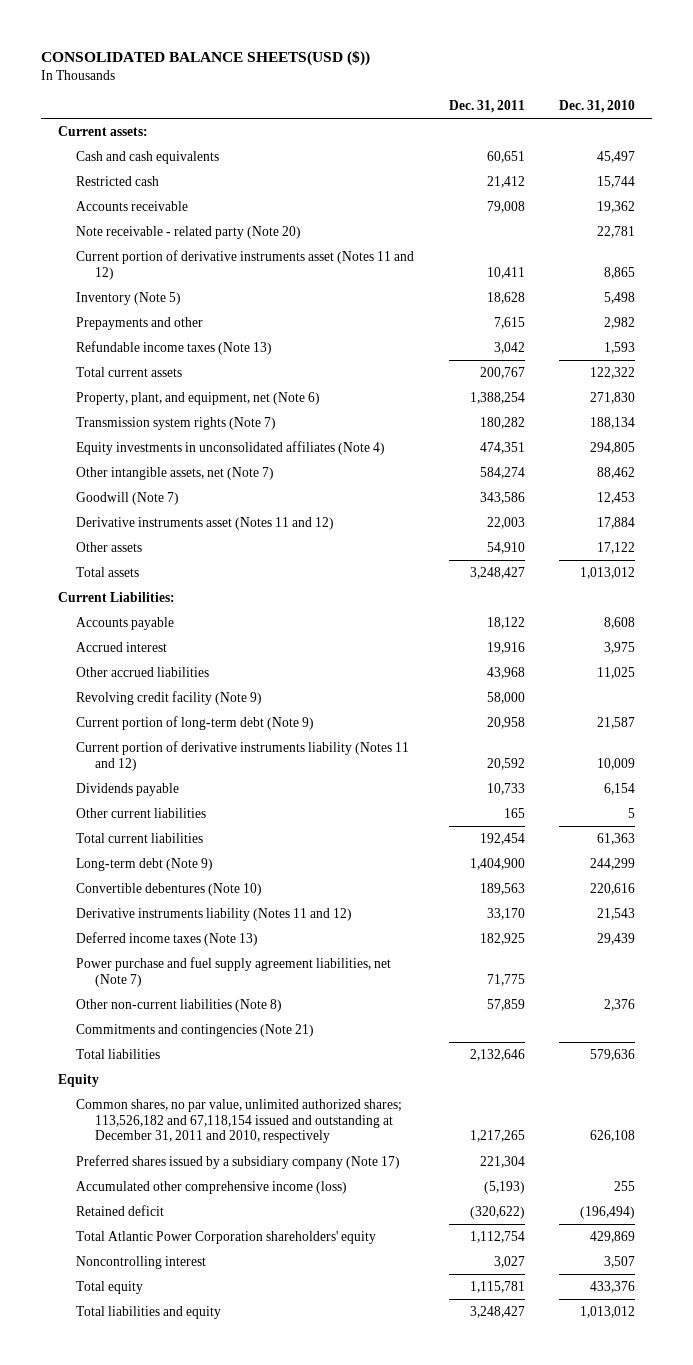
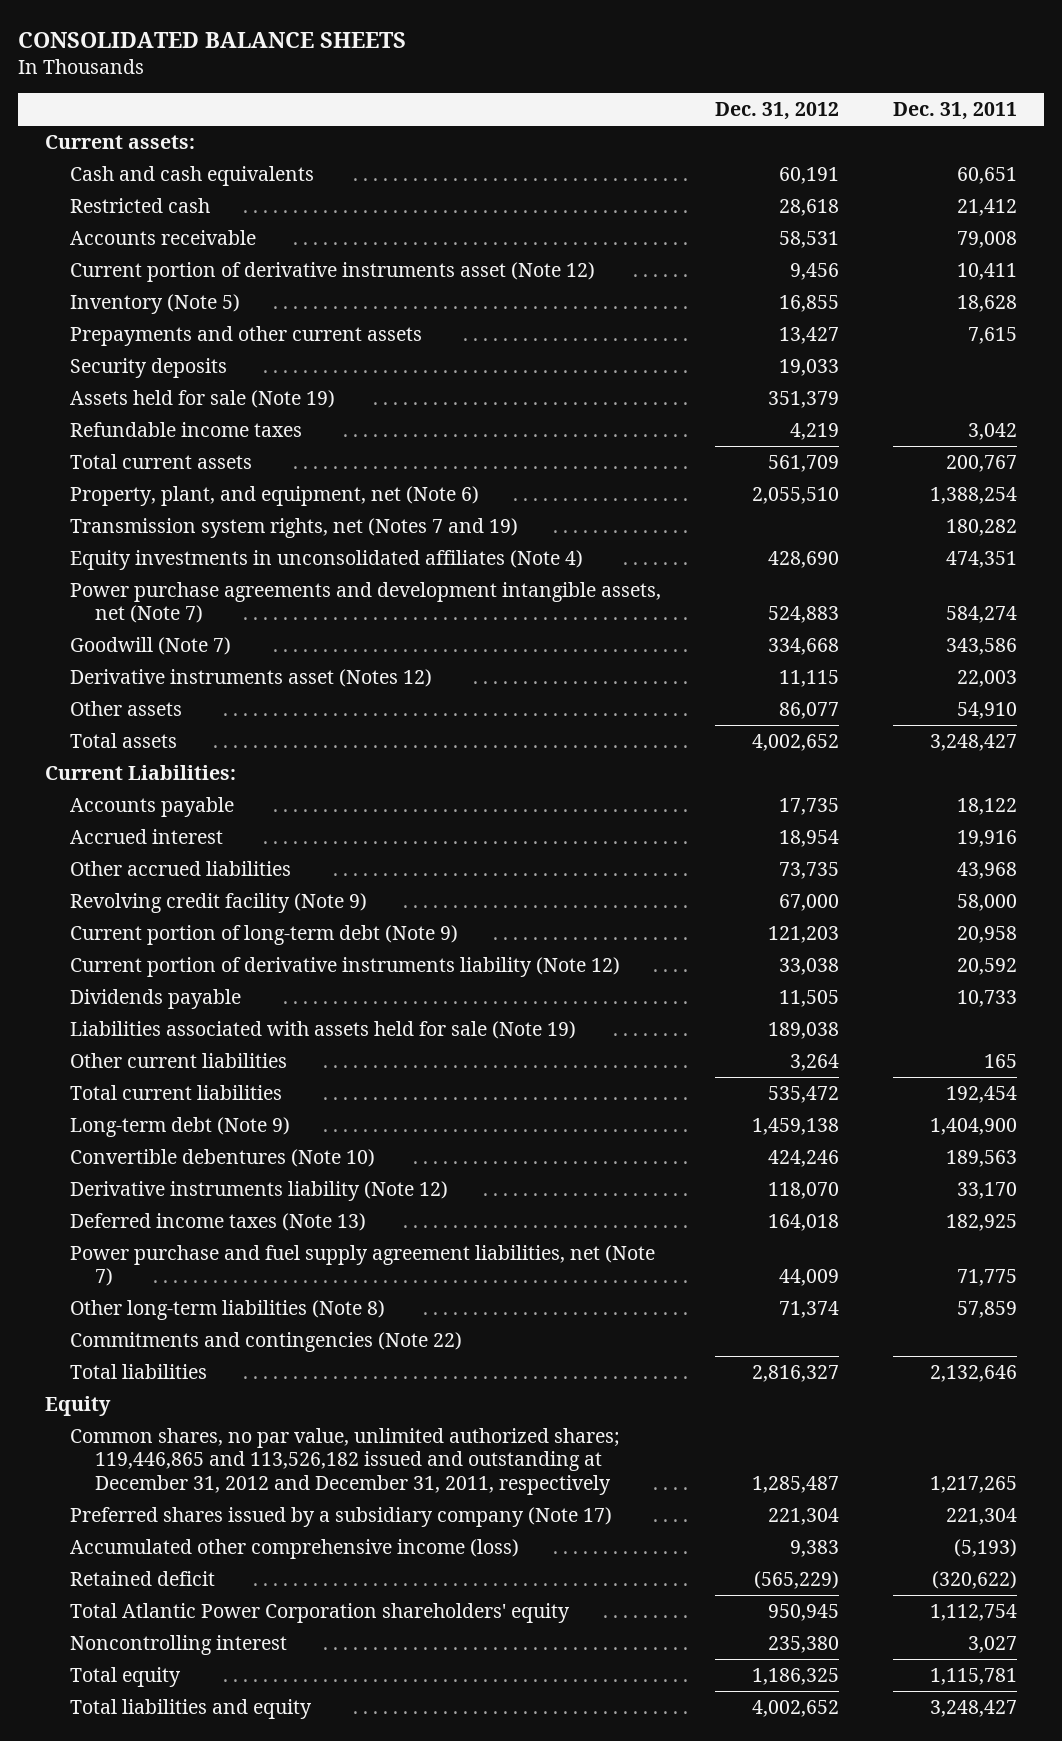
- CONSOLIDATED BALANCE SHEETS(USD ($))
+ CONSOLIDATED BALANCE SHEETS
- | Dec. 31, 2011 | Dec. 31, 2010
+ | Dec. 31, 2012 | Dec. 31, 2011
- Note receivable - related party (Note 20) | | 22,781
- Current portion of derivative instruments asset (Notes 11 and 12) | 10,411 | 8,865
+ Current portion of derivative instruments asset (Note 12) | 9,456 | 10,411
- Prepayments and other | 7,615 | 2,982
- Refundable income taxes (Note 13) | 3,042 | 1,593
+ Prepayments and other current assets | 13,427 | 7,615
+ Security deposits | 19,033 |
+ Assets held for sale (Note 19) | 351,379 |
+ Refundable income taxes | 4,219 | 3,042
- Transmission system rights (Note 7) | 180,282 | 188,134
+ Transmission system rights, net (Notes 7 and 19) | | 180,282
- Other intangible assets, net (Note 7) | 584,274 | 88,462
+ Power purchase agreements and development intangible assets, net (Note 7) | 524,883 | 584,274
- Derivative instruments asset (Notes 11 and 12) | 22,003 | 17,884
+ Derivative instruments asset (Notes 12) | 11,115 | 22,003
- Current portion of derivative instruments liability (Notes 11 and 12) | 20,592 | 10,009
+ Current portion of derivative instruments liability (Note 12) | 33,038 | 20,592
+ Liabilities associated with assets held for sale (Note 19) | 189,038 |
- Derivative instruments liability (Notes 11 and 12) | 33,170 | 21,543
+ Derivative instruments liability (Note 12) | 118,070 | 33,170
- Other non-current liabilities (Note 8) | 57,859 | 2,376
- Commitments and contingencies (Note 21)
+ Other long-term liabilities (Note 8) | 71,374 | 57,859
+ Commitments and contingencies (Note 22)
- Common shares, no par value, unlimited authorized shares; 113,526,182 and 67,118,154 issued and outstanding at December 31, 2011 and 2010, respectively | 1,217,265 | 626,108
+ Common shares, no par value, unlimited authorized shares; 119,446,865 and 113,526,182 issued and outstanding at December 31, 2012 and December 31, 2011, respectively | 1,285,487 | 1,217,265

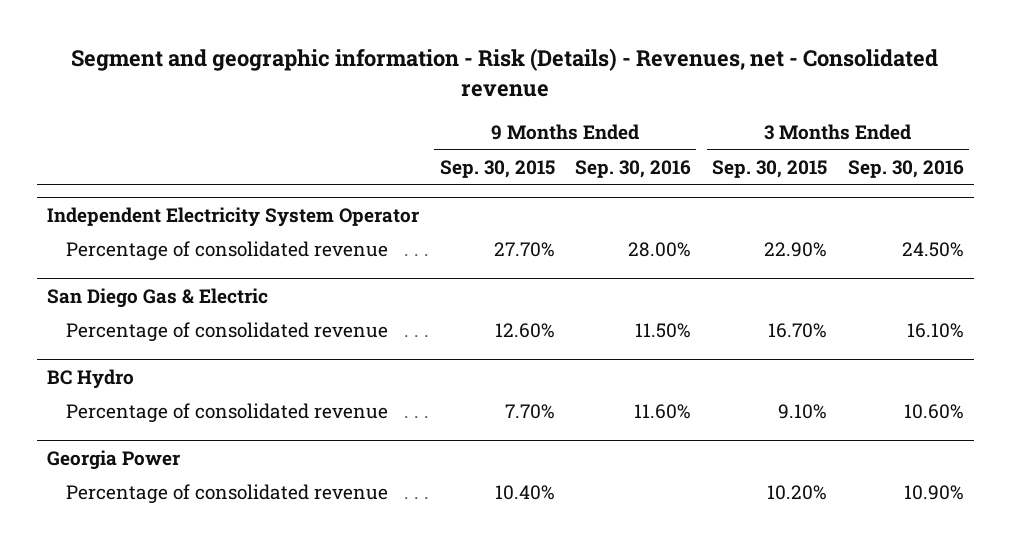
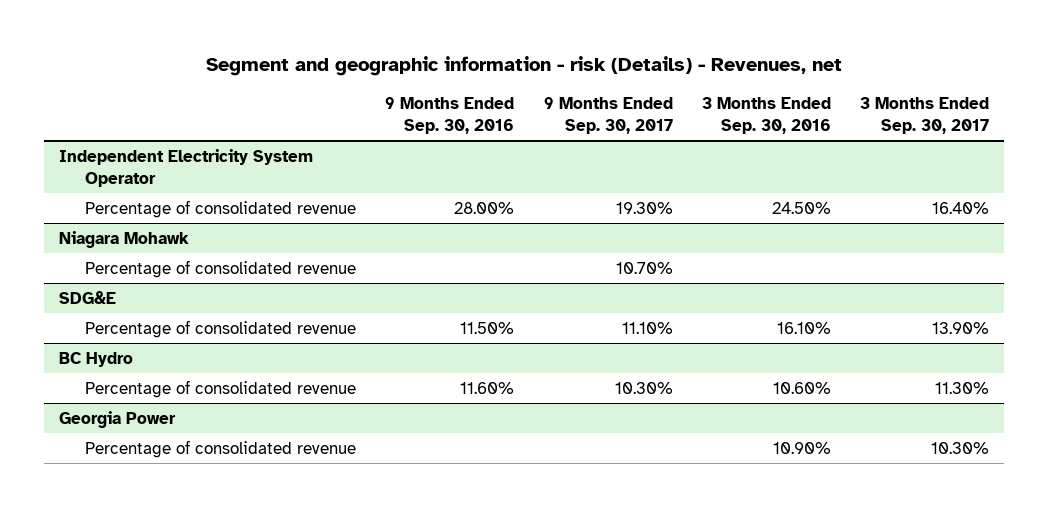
- Segment and geographic information - Risk (Details) - Revenues, net - Consolidated revenue
+ Segment and geographic information - risk (Details) - Revenues, net
- | 9 Months Ended Sep. 30, 2015 | 9 Months Ended Sep. 30, 2016 | 3 Months Ended Sep. 30, 2015 | 3 Months Ended Sep. 30, 2016
+ | 9 Months Ended Sep. 30, 2016 | 9 Months Ended Sep. 30, 2017 | 3 Months Ended Sep. 30, 2016 | 3 Months Ended Sep. 30, 2017
- San Diego Gas & Electric
+ Niagara Mohawk
+ Percentage of consolidated revenue | | 10.70% | |
+ SDG&E

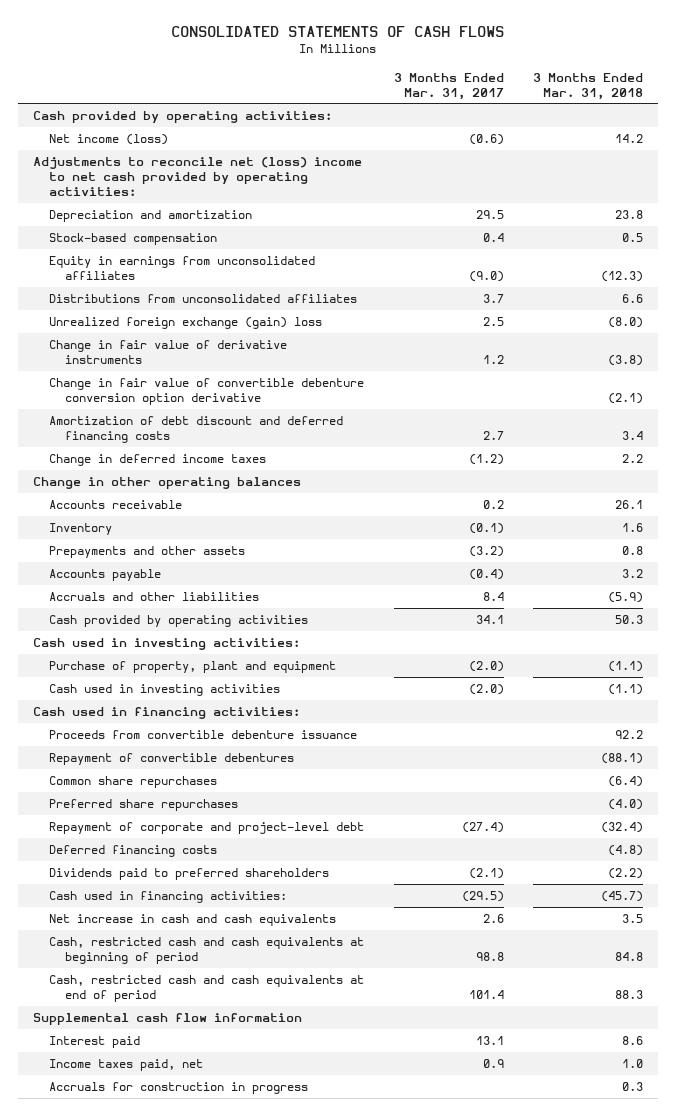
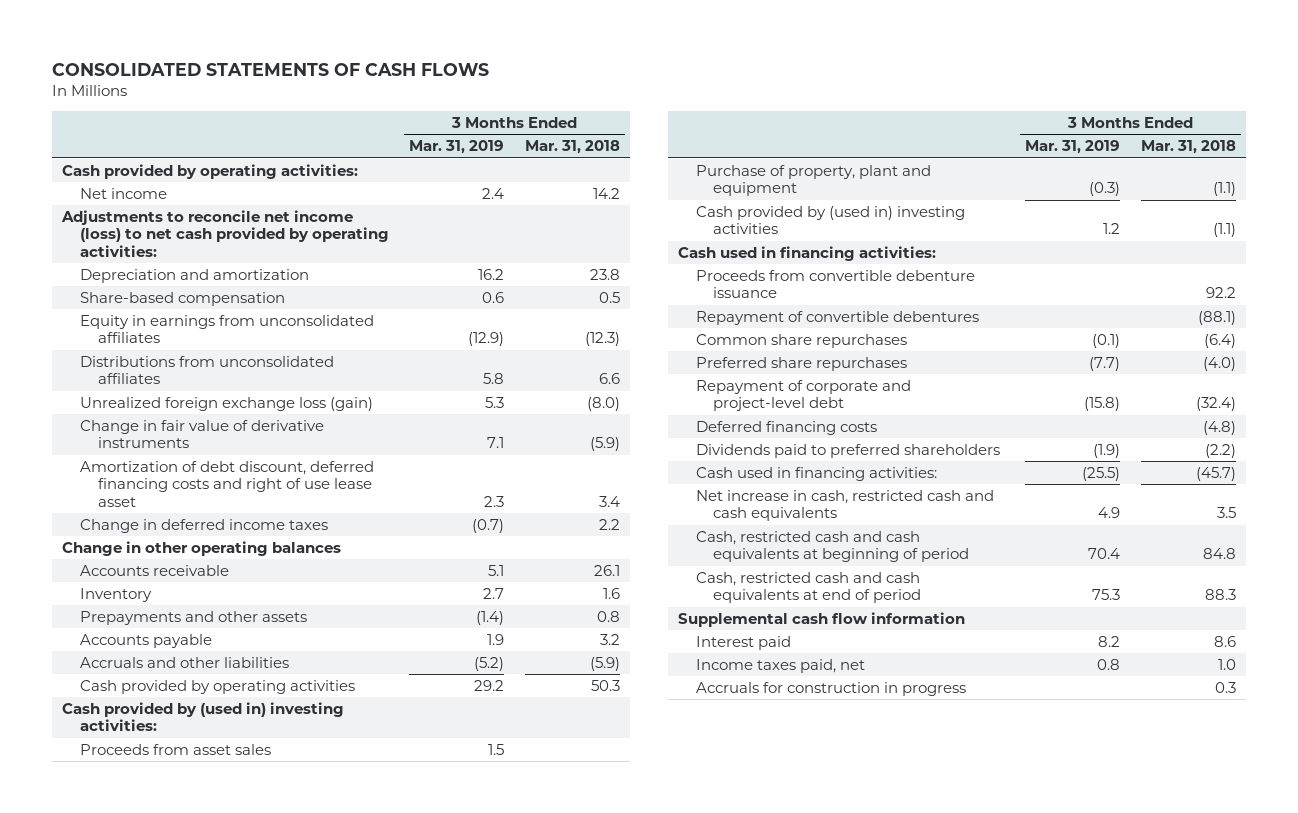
- | 3 Months Ended Mar. 31, 2017 | 3 Months Ended Mar. 31, 2018
+ | 3 Months Ended Mar. 31, 2019 | 3 Months Ended Mar. 31, 2018
- Net income (loss) | (0.6) | 14.2
- Adjustments to reconcile net (loss) income to net cash provided by operating activities:
+ Net income | 2.4 | 14.2
+ Adjustments to reconcile net income (loss) to net cash provided by operating activities:
- Stock-based compensation | 0.4 | 0.5
+ Share-based compensation | 0.6 | 0.5
- Unrealized foreign exchange (gain) loss | 2.5 | (8.0)
- Change in fair value of derivative instruments | 1.2 | (3.8)
- Change in fair value of convertible debenture conversion option derivative | | (2.1)
- Amortization of debt discount and deferred financing costs | 2.7 | 3.4
+ Unrealized foreign exchange loss (gain) | 5.3 | (8.0)
+ Change in fair value of derivative instruments | 7.1 | (5.9)
+ Amortization of debt discount, deferred financing costs and right of use lease asset | 2.3 | 3.4
- Cash used in investing activities:
+ Cash provided by (used in) investing activities:
+ Proceeds from asset sales | 1.5 |
- Cash used in investing activities | (2.0) | (1.1)
+ Cash provided by (used in) investing activities | 1.2 | (1.1)
- Net increase in cash and cash equivalents | 2.6 | 3.5
+ Net increase in cash, restricted cash and cash equivalents | 4.9 | 3.5

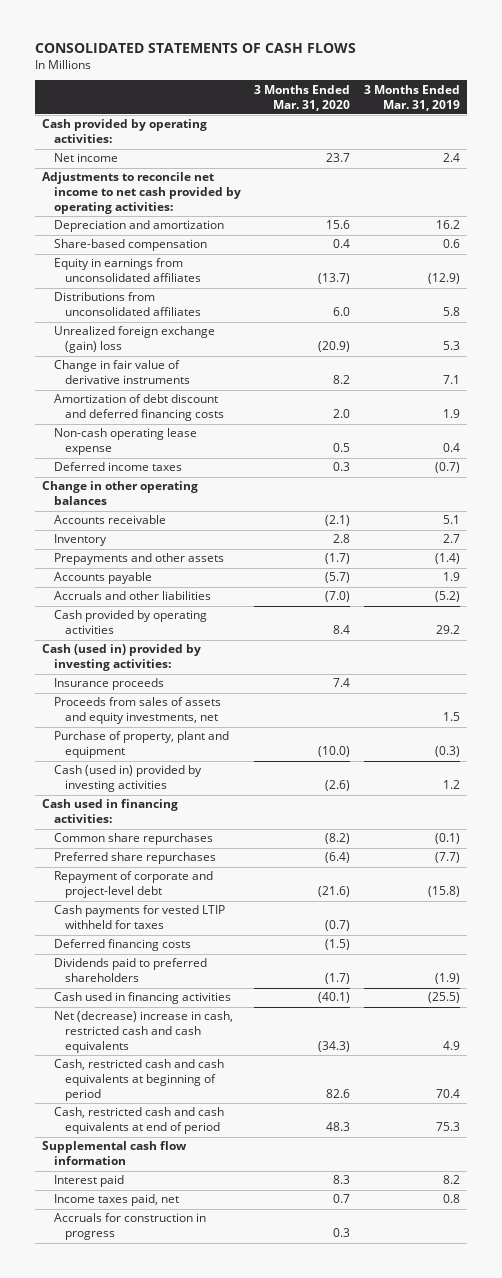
- | 3 Months Ended Mar. 31, 2019 | 3 Months Ended Mar. 31, 2018
+ | 3 Months Ended Mar. 31, 2020 | 3 Months Ended Mar. 31, 2019
- Adjustments to reconcile net income (loss) to net cash provided by operating activities:
+ Adjustments to reconcile net income to net cash provided by operating activities:
- Unrealized foreign exchange loss (gain) | 5.3 | (8.0)
+ Unrealized foreign exchange (gain) loss | (20.9) | 5.3
- Amortization of debt discount, deferred financing costs and right of use lease asset | 2.3 | 3.4
- Change in deferred income taxes | (0.7) | 2.2
+ Amortization of debt discount and deferred financing costs | 2.0 | 1.9
+ Non-cash operating lease expense | 0.5 | 0.4
+ Deferred income taxes | 0.3 | (0.7)
- Cash provided by (used in) investing activities:
- Proceeds from asset sales | 1.5 |
+ Cash (used in) provided by investing activities:
+ Insurance proceeds | 7.4 |
+ Proceeds from sales of assets and equity investments, net | | 1.5
- Cash provided by (used in) investing activities | 1.2 | (1.1)
+ Cash (used in) provided by investing activities | (2.6) | 1.2
- Proceeds from convertible debenture issuance | | 92.2
- Repayment of convertible debentures | | (88.1)
+ Cash payments for vested LTIP withheld for taxes | (0.7) |
- Cash used in financing activities: | (25.5) | (45.7)
- Net increase in cash, restricted cash and cash equivalents | 4.9 | 3.5
+ Cash used in financing activities | (40.1) | (25.5)
+ Net (decrease) increase in cash, restricted cash and cash equivalents | (34.3) | 4.9

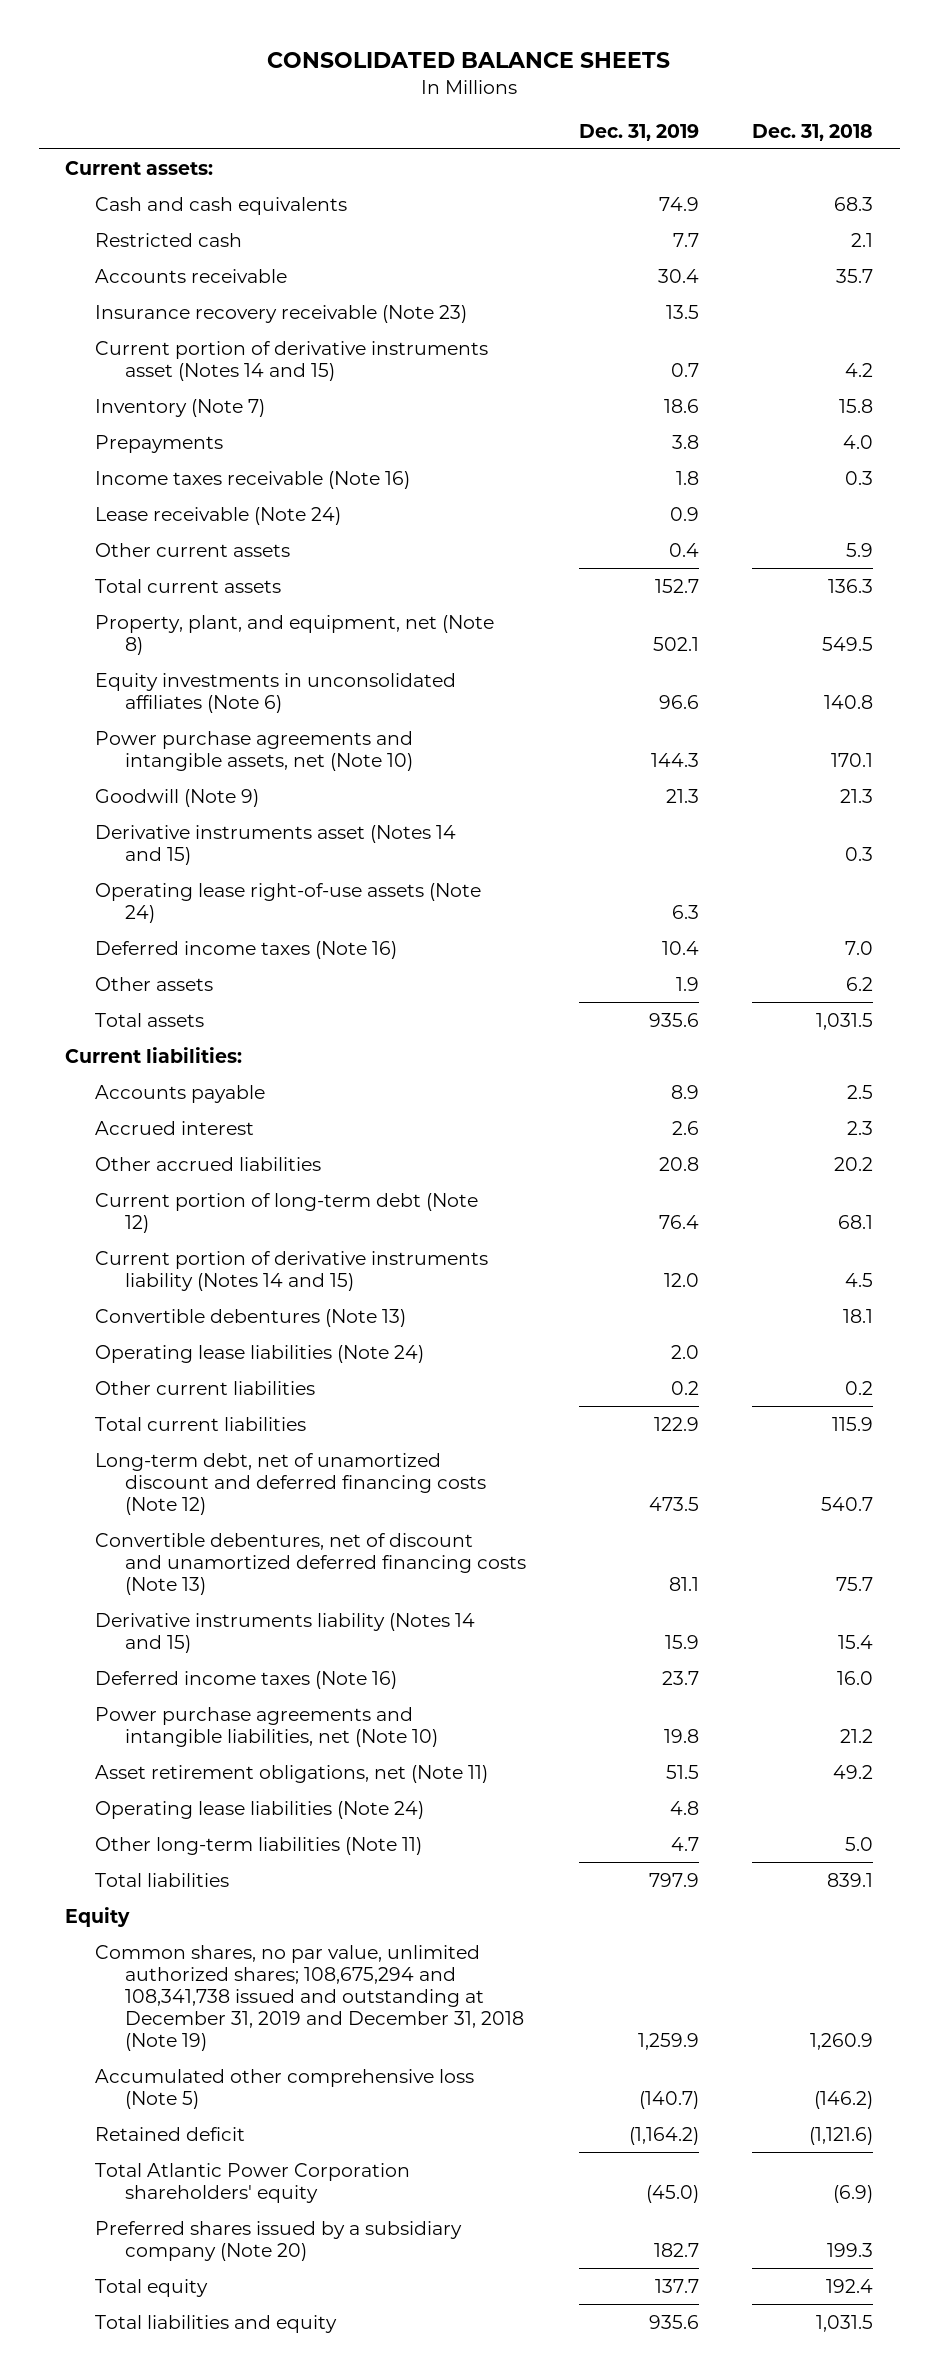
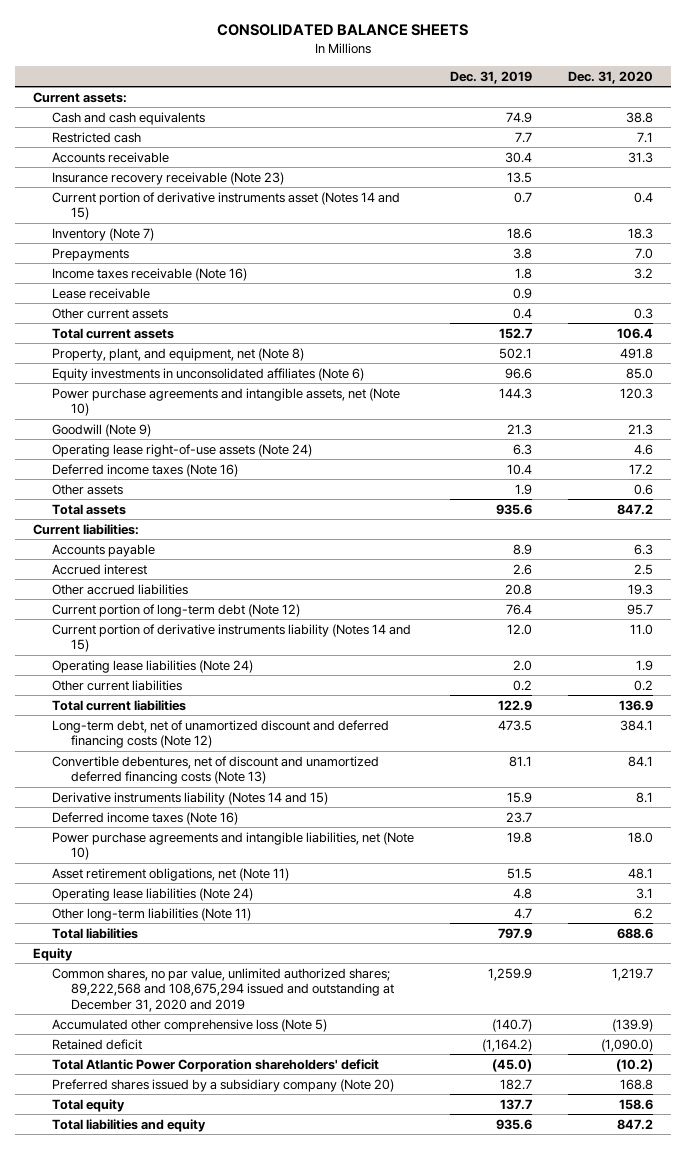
- | Dec. 31, 2019 | Dec. 31, 2018
+ | Dec. 31, 2019 | Dec. 31, 2020
- Lease receivable (Note 24) | 0.9 |
+ Lease receivable | 0.9 |
- Derivative instruments asset (Notes 14 and 15) | | 0.3
- Convertible debentures (Note 13) | | 18.1
- Common shares, no par value, unlimited authorized shares; 108,675,294 and 108,341,738 issued and outstanding at December 31, 2019 and December 31, 2018 (Note 19) | 1,259.9 | 1,260.9
+ Common shares, no par value, unlimited authorized shares; 89,222,568 and 108,675,294 issued and outstanding at December 31, 2020 and 2019 | 1,259.9 | 1,219.7
- Total Atlantic Power Corporation shareholders' equity | (45.0) | (6.9)
+ Total Atlantic Power Corporation shareholders' deficit | (45.0) | (10.2)

